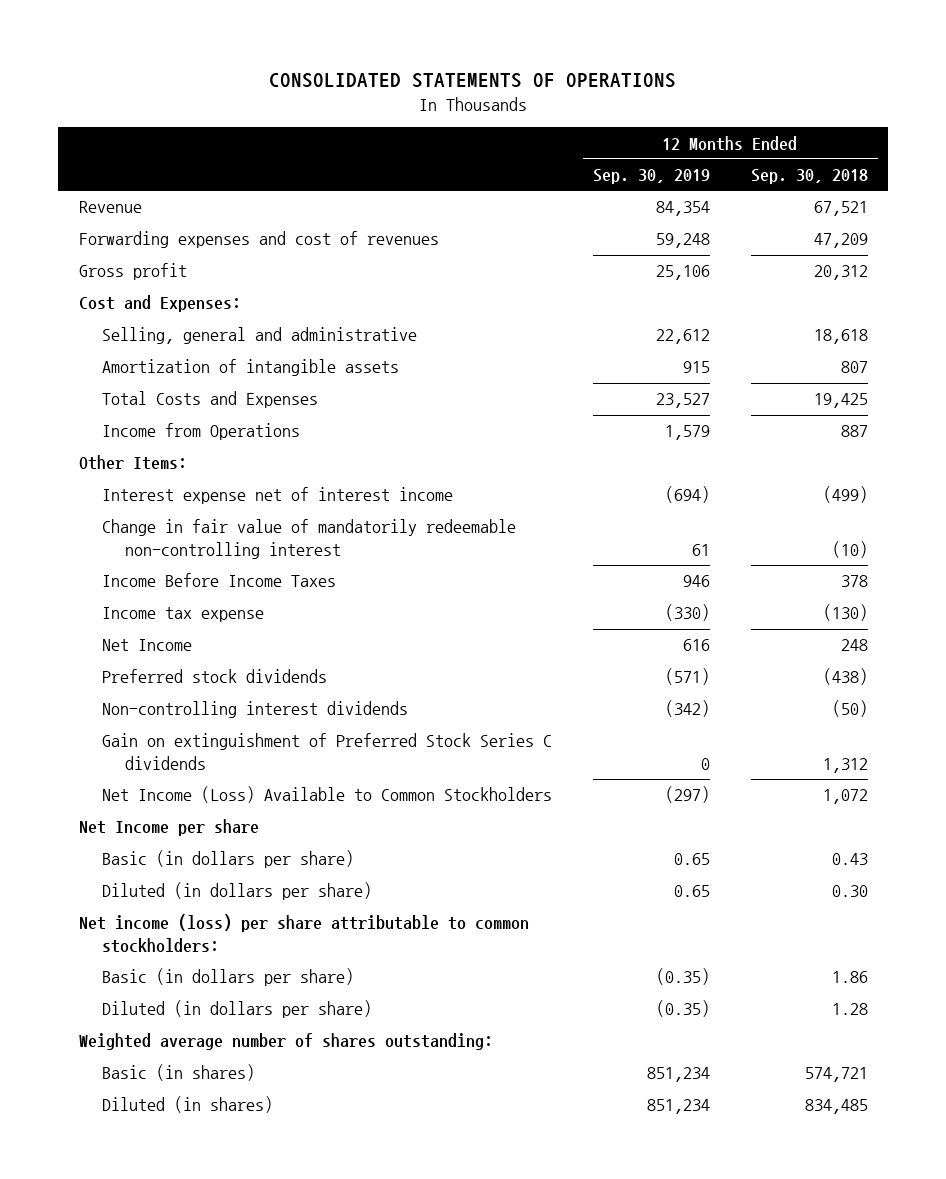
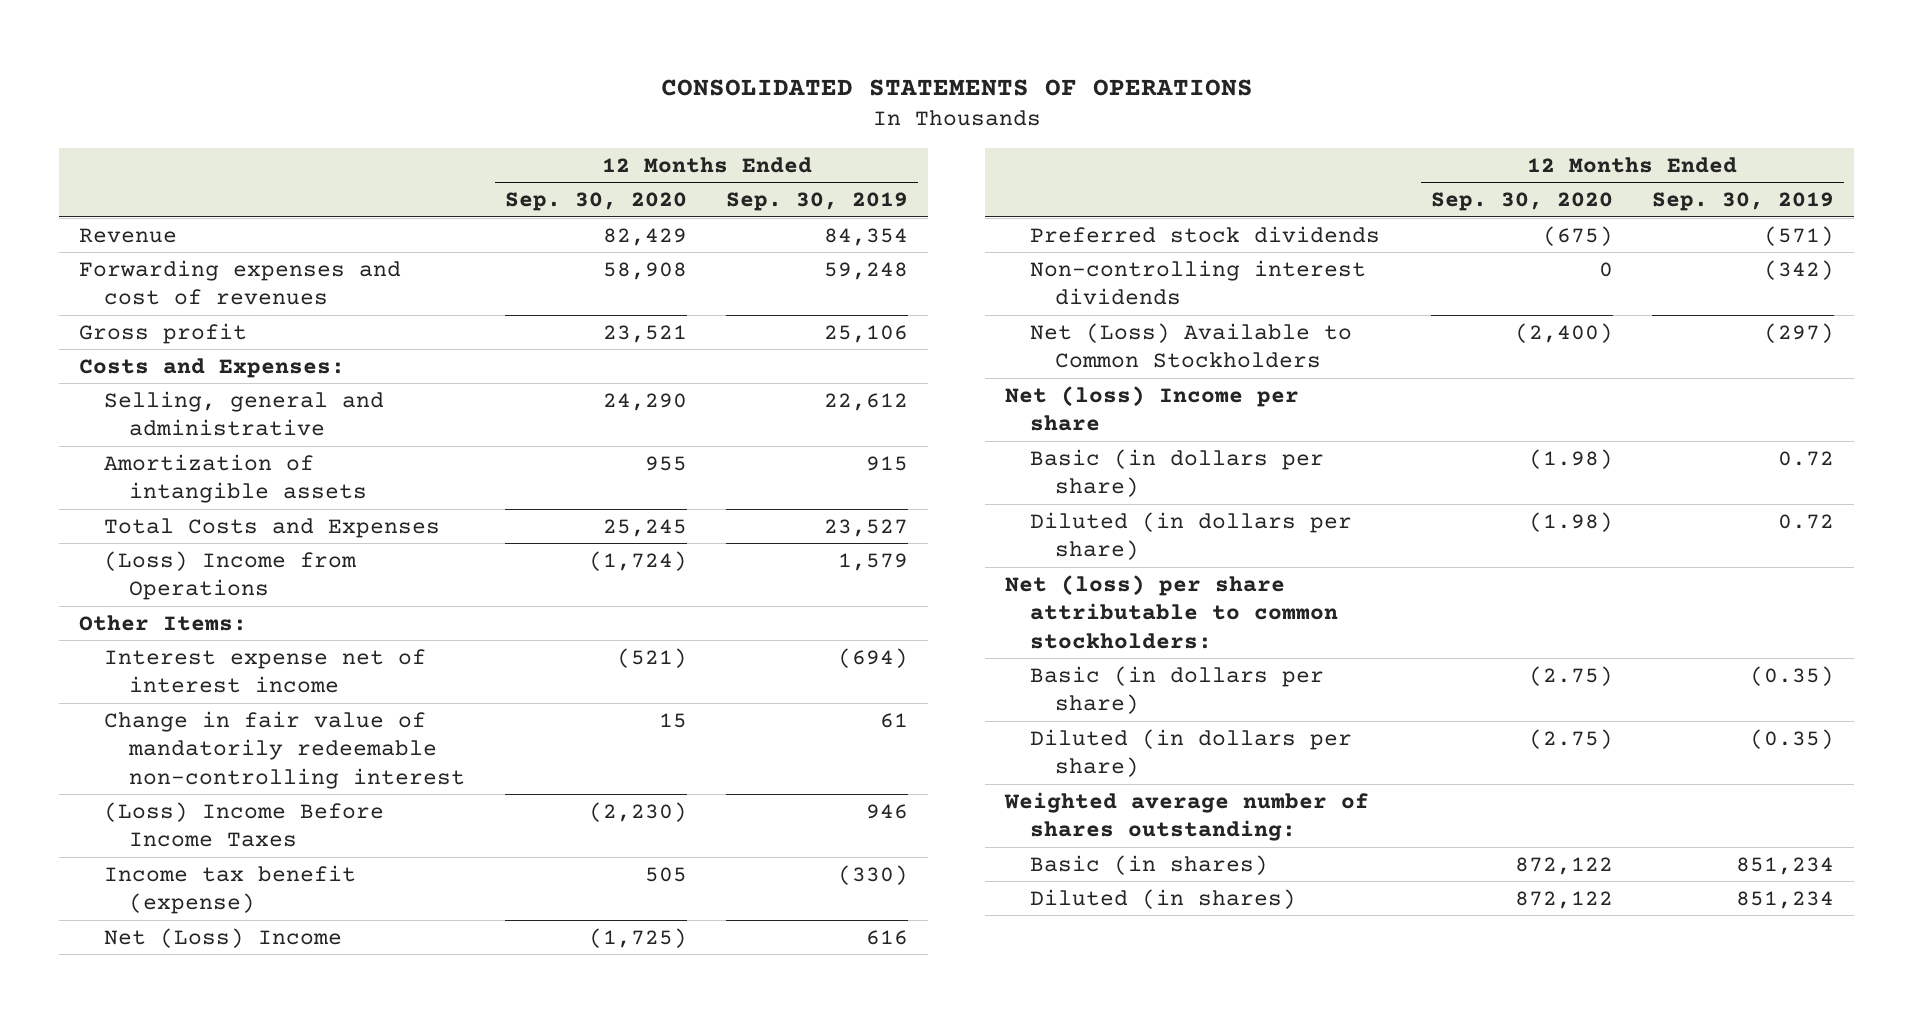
- | 12 Months Ended Sep. 30, 2019 | 12 Months Ended Sep. 30, 2018
+ | 12 Months Ended Sep. 30, 2020 | 12 Months Ended Sep. 30, 2019
- Cost and Expenses:
+ Costs and Expenses:
- Income from Operations | 1,579 | 887
+ (Loss) Income from Operations | (1,724) | 1,579
- Income Before Income Taxes | 946 | 378
- Income tax expense | (330) | (130)
- Net Income | 616 | 248
+ (Loss) Income Before Income Taxes | (2,230) | 946
+ Income tax benefit (expense) | 505 | (330)
+ Net (Loss) Income | (1,725) | 616
- Gain on extinguishment of Preferred Stock Series C dividends | 0 | 1,312
- Net Income (Loss) Available to Common Stockholders | (297) | 1,072
- Net Income per share
- Basic (in dollars per share) | 0.65 | 0.43
- Diluted (in dollars per share) | 0.65 | 0.30
- Net income (loss) per share attributable to common stockholders:
+ Net (Loss) Available to Common Stockholders | (2,400) | (297)
+ Net (loss) Income per share
+ Basic (in dollars per share) | (1.98) | 0.72
+ Diluted (in dollars per share) | (1.98) | 0.72
+ Net (loss) per share attributable to common stockholders:

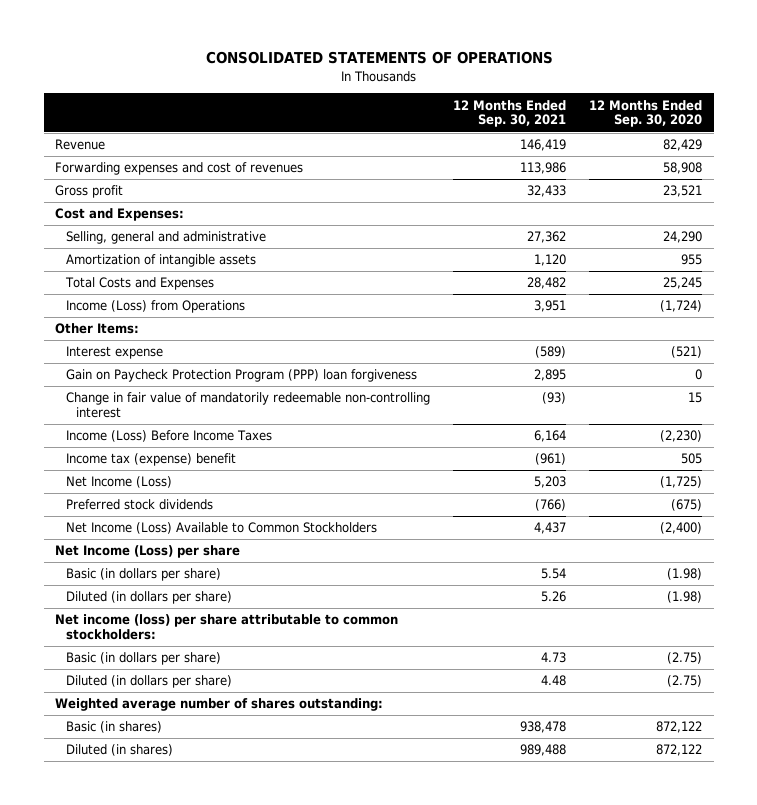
- | 12 Months Ended Sep. 30, 2020 | 12 Months Ended Sep. 30, 2019
+ | 12 Months Ended Sep. 30, 2021 | 12 Months Ended Sep. 30, 2020
- Costs and Expenses:
+ Cost and Expenses:
- (Loss) Income from Operations | (1,724) | 1,579
+ Income (Loss) from Operations | 3,951 | (1,724)
- Interest expense net of interest income | (521) | (694)
+ Interest expense | (589) | (521)
+ Gain on Paycheck Protection Program (PPP) loan forgiveness | 2,895 | 0
- (Loss) Income Before Income Taxes | (2,230) | 946
- Income tax benefit (expense) | 505 | (330)
- Net (Loss) Income | (1,725) | 616
+ Income (Loss) Before Income Taxes | 6,164 | (2,230)
+ Income tax (expense) benefit | (961) | 505
+ Net Income (Loss) | 5,203 | (1,725)
- Non-controlling interest dividends | 0 | (342)
- Net (Loss) Available to Common Stockholders | (2,400) | (297)
- Net (loss) Income per share
+ Net Income (Loss) Available to Common Stockholders | 4,437 | (2,400)
+ Net Income (Loss) per share
- Net (loss) per share attributable to common stockholders:
+ Net income (loss) per share attributable to common stockholders:

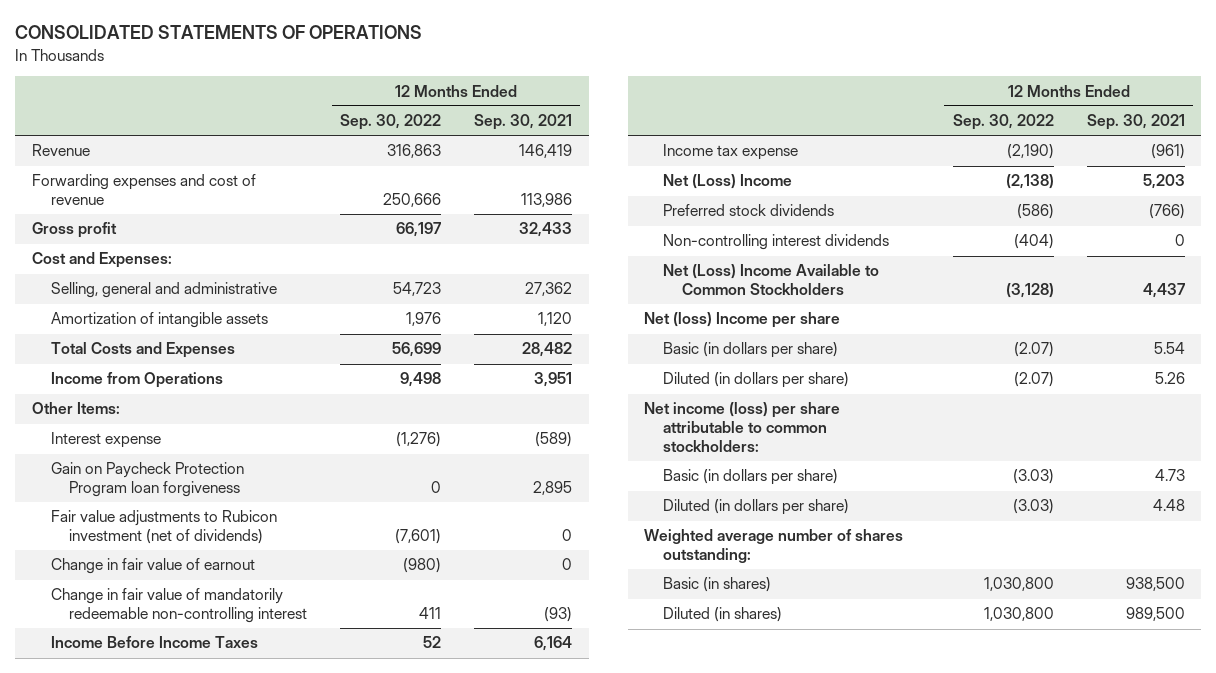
- | 12 Months Ended Sep. 30, 2021 | 12 Months Ended Sep. 30, 2020
+ | 12 Months Ended Sep. 30, 2022 | 12 Months Ended Sep. 30, 2021
- Forwarding expenses and cost of revenues | 113,986 | 58,908
+ Forwarding expenses and cost of revenue | 250,666 | 113,986
- Income (Loss) from Operations | 3,951 | (1,724)
+ Income from Operations | 9,498 | 3,951
- Gain on Paycheck Protection Program (PPP) loan forgiveness | 2,895 | 0
+ Gain on Paycheck Protection Program loan forgiveness | 0 | 2,895
+ Fair value adjustments to Rubicon investment (net of dividends) | (7,601) | 0
+ Change in fair value of earnout | (980) | 0
- Income (Loss) Before Income Taxes | 6,164 | (2,230)
- Income tax (expense) benefit | (961) | 505
- Net Income (Loss) | 5,203 | (1,725)
+ Income Before Income Taxes | 52 | 6,164
+ Income tax expense | (2,190) | (961)
+ Net (Loss) Income | (2,138) | 5,203
- Net Income (Loss) Available to Common Stockholders | 4,437 | (2,400)
- Net Income (Loss) per share
+ Non-controlling interest dividends | (404) | 0
+ Net (Loss) Income Available to Common Stockholders | (3,128) | 4,437
+ Net (loss) Income per share
- Basic (in shares) | 938,478 | 872,122
- Diluted (in shares) | 989,488 | 872,122
+ Basic (in shares) | 1,030,800 | 938,500
+ Diluted (in shares) | 1,030,800 | 989,500

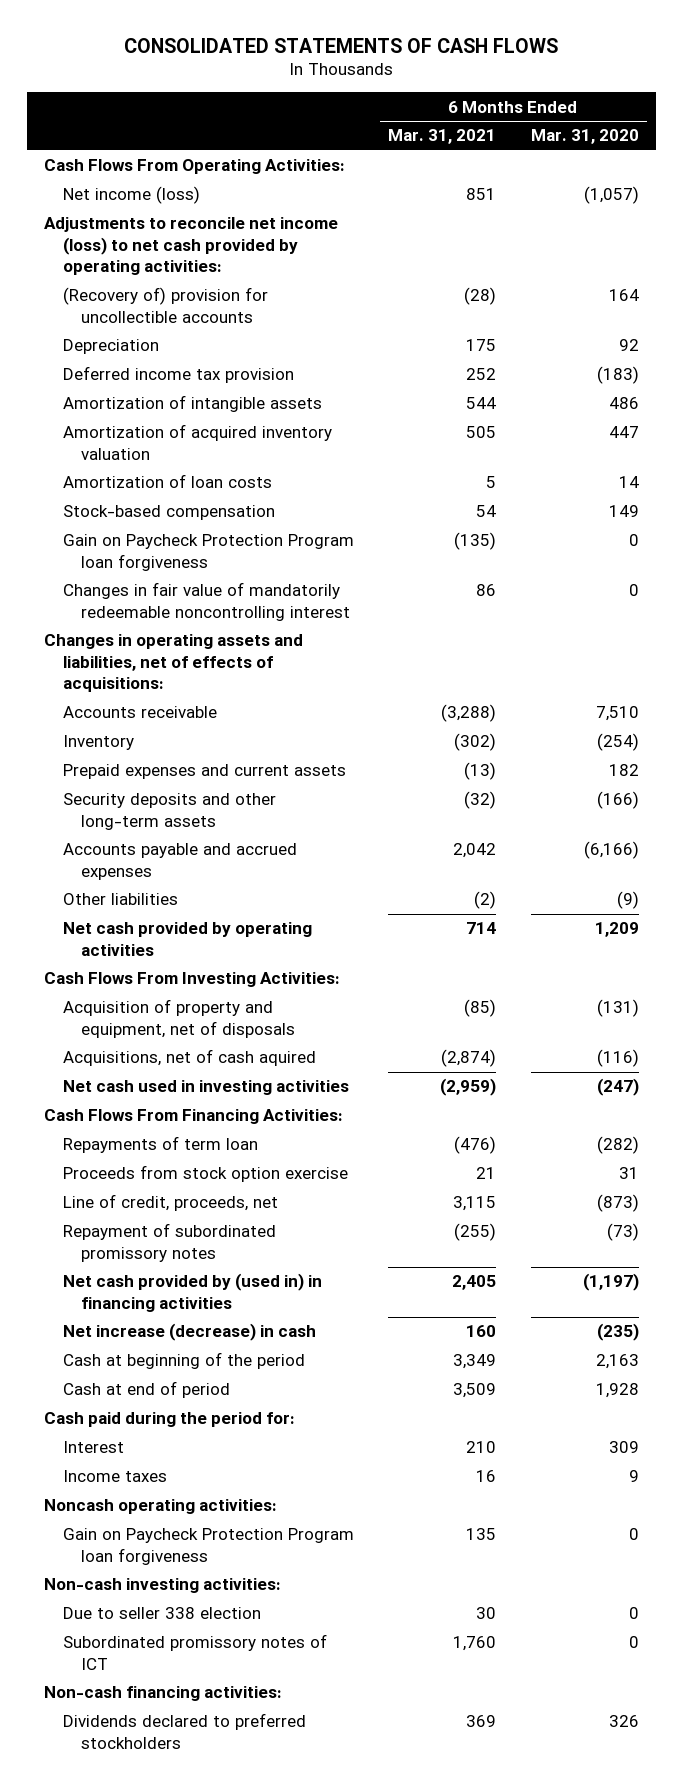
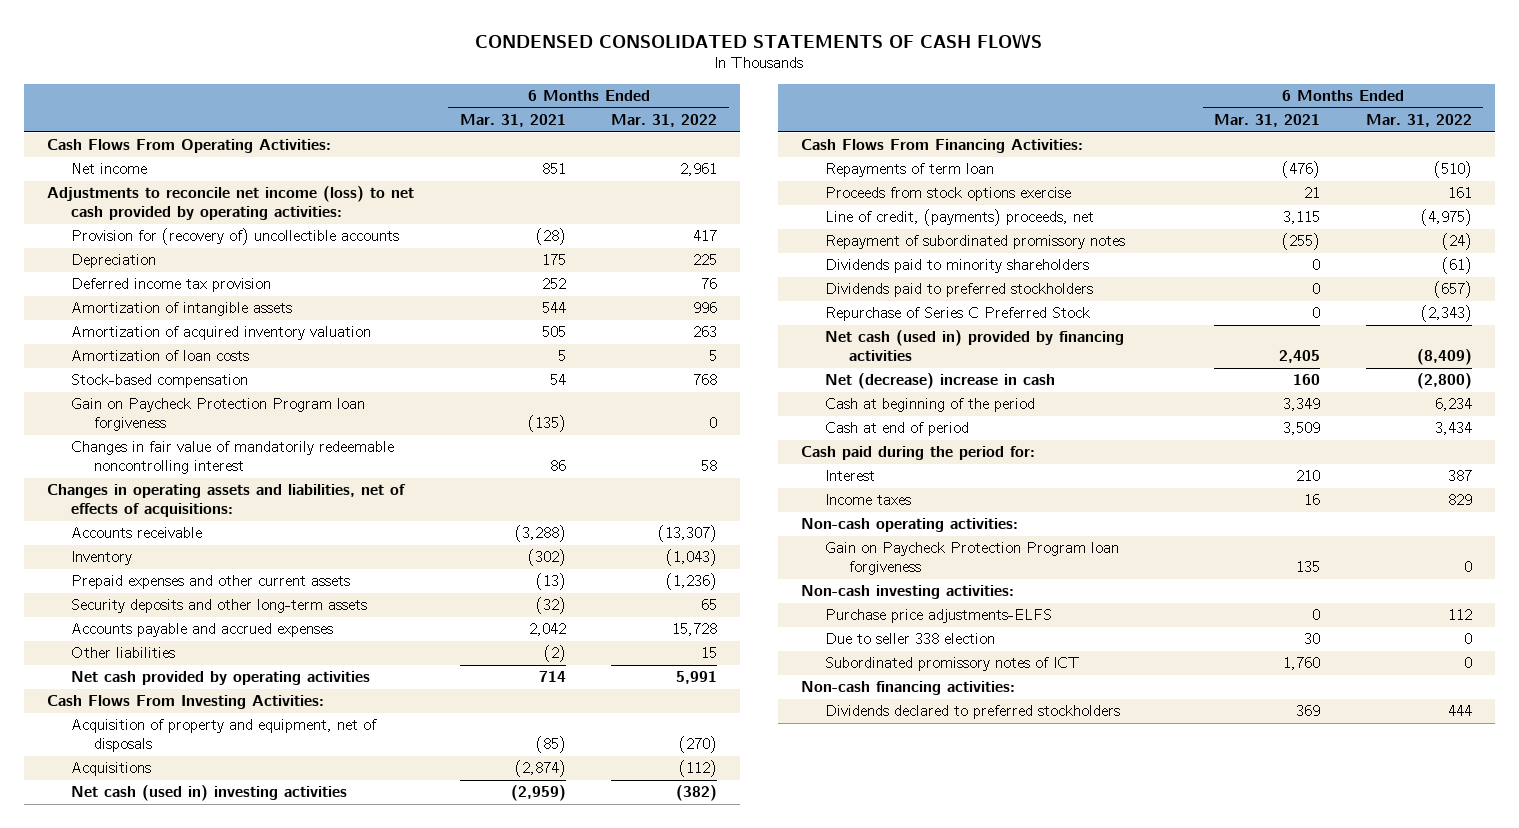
- CONSOLIDATED STATEMENTS OF CASH FLOWS
+ CONDENSED CONSOLIDATED STATEMENTS OF CASH FLOWS
- | 6 Months Ended Mar. 31, 2021 | 6 Months Ended Mar. 31, 2020
+ | 6 Months Ended Mar. 31, 2021 | 6 Months Ended Mar. 31, 2022
- Net income (loss) | 851 | (1,057)
+ Net income | 851 | 2,961
- (Recovery of) provision for uncollectible accounts | (28) | 164
+ Provision for (recovery of) uncollectible accounts | (28) | 417
- Prepaid expenses and current assets | (13) | 182
+ Prepaid expenses and other current assets | (13) | (1,236)
- Acquisitions, net of cash aquired | (2,874) | (116)
- Net cash used in investing activities | (2,959) | (247)
+ Acquisitions | (2,874) | (112)
+ Net cash (used in) investing activities | (2,959) | (382)
- Proceeds from stock option exercise | 21 | 31
- Line of credit, proceeds, net | 3,115 | (873)
+ Proceeds from stock options exercise | 21 | 161
+ Line of credit, (payments) proceeds, net | 3,115 | (4,975)
- Net cash provided by (used in) in financing activities | 2,405 | (1,197)
- Net increase (decrease) in cash | 160 | (235)
+ Dividends paid to minority shareholders | 0 | (61)
+ Dividends paid to preferred stockholders | 0 | (657)
+ Repurchase of Series C Preferred Stock | 0 | (2,343)
+ Net cash (used in) provided by financing activities | 2,405 | (8,409)
+ Net (decrease) increase in cash | 160 | (2,800)
- Noncash operating activities:
+ Non-cash operating activities:
+ Purchase price adjustments-ELFS | 0 | 112

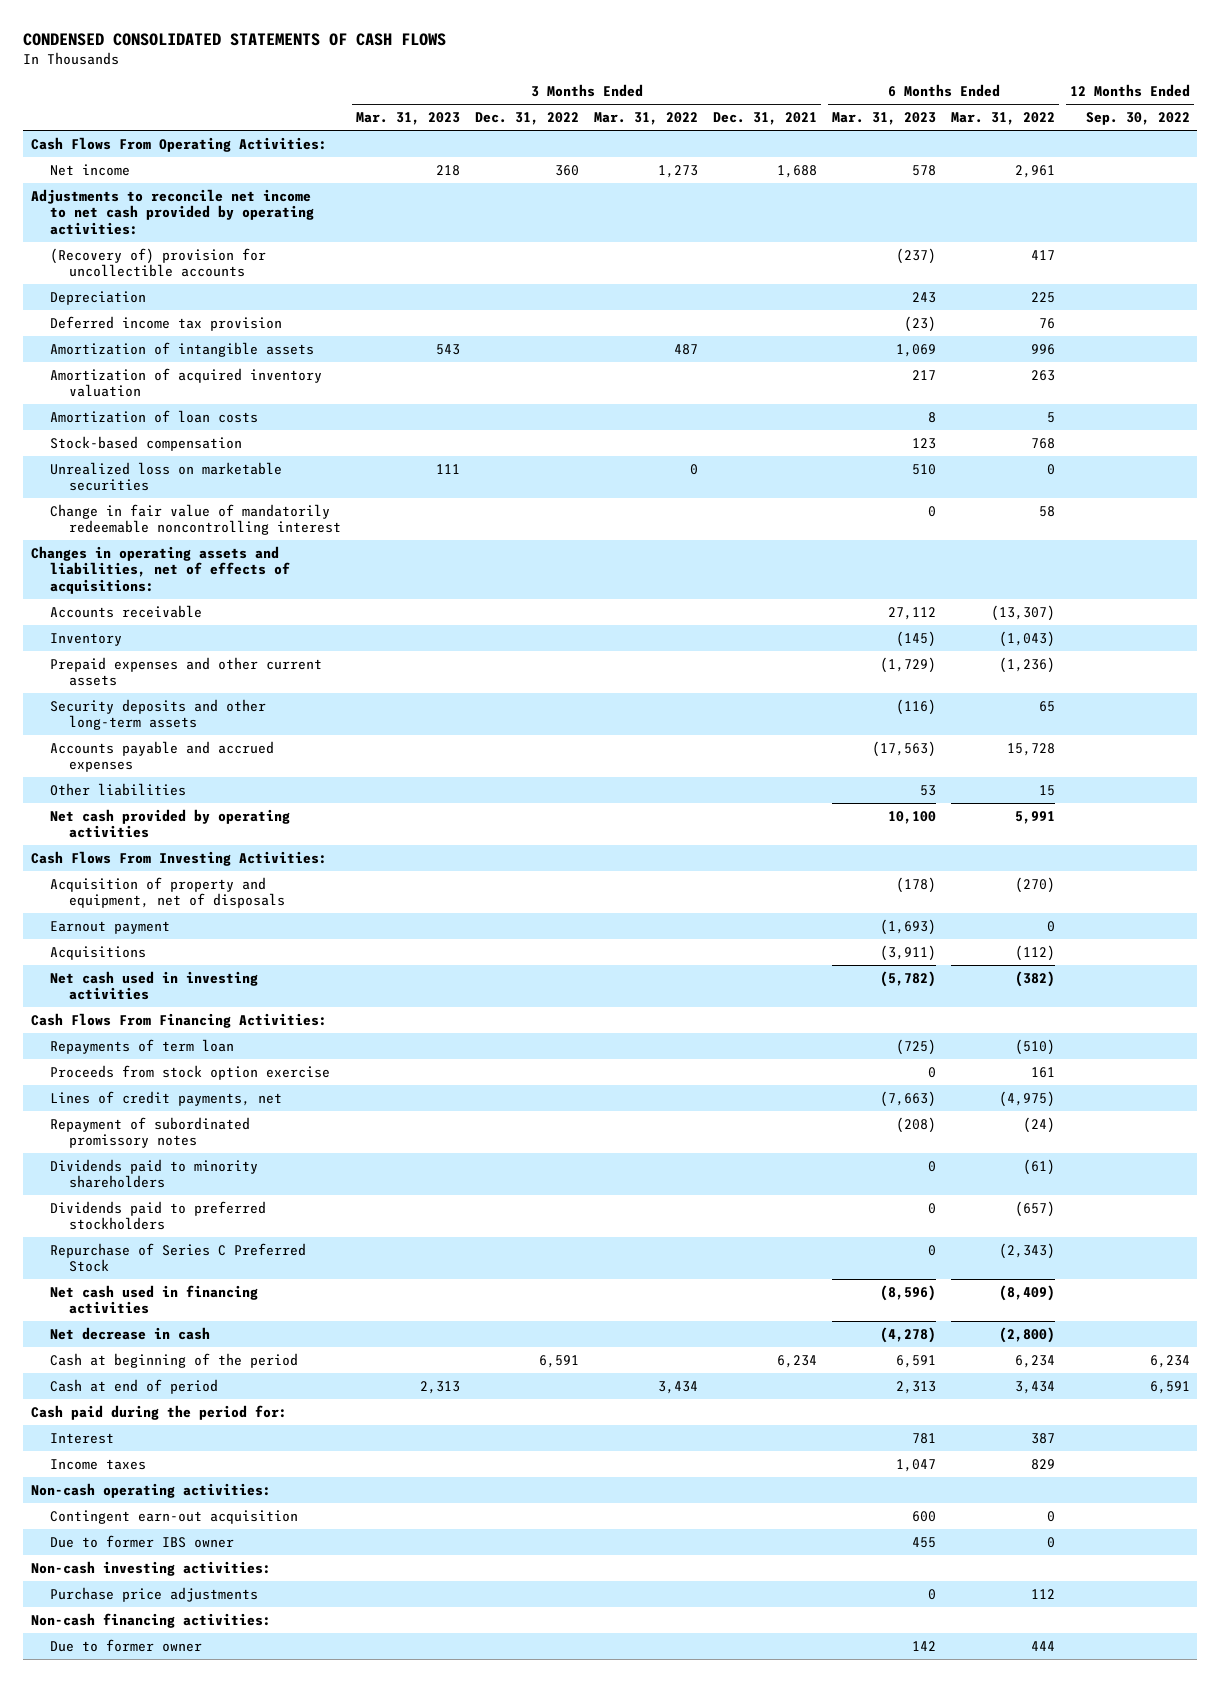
- | 6 Months Ended Mar. 31, 2021 | 6 Months Ended Mar. 31, 2022
+ | 3 Months Ended Mar. 31, 2023 | 3 Months Ended Dec. 31, 2022 | 3 Months Ended Mar. 31, 2022 | 3 Months Ended Dec. 31, 2021 | 6 Months Ended Mar. 31, 2023 | 6 Months Ended Mar. 31, 2022 | 12 Months Ended Sep. 30, 2022
- Adjustments to reconcile net income (loss) to net cash provided by operating activities:
- Provision for (recovery of) uncollectible accounts | (28) | 417
+ Adjustments to reconcile net income to net cash provided by operating activities:
+ (Recovery of) provision for uncollectible accounts | | | | | (237) | 417 |
- Gain on Paycheck Protection Program loan forgiveness | (135) | 0
- Changes in fair value of mandatorily redeemable noncontrolling interest | 86 | 58
+ Unrealized loss on marketable securities | 111 | | 0 | | 510 | 0 |
+ Change in fair value of mandatorily redeemable noncontrolling interest | | | | | 0 | 58 |
+ Earnout payment | | | | | (1,693) | 0 |
- Net cash (used in) investing activities | (2,959) | (382)
+ Net cash used in investing activities | | | | | (5,782) | (382) |
- Proceeds from stock options exercise | 21 | 161
- Line of credit, (payments) proceeds, net | 3,115 | (4,975)
+ Proceeds from stock option exercise | | | | | 0 | 161 |
+ Lines of credit payments, net | | | | | (7,663) | (4,975) |
- Net cash (used in) provided by financing activities | 2,405 | (8,409)
- Net (decrease) increase in cash | 160 | (2,800)
+ Net cash used in financing activities | | | | | (8,596) | (8,409) |
+ Net decrease in cash | | | | | (4,278) | (2,800) |
- Gain on Paycheck Protection Program loan forgiveness | 135 | 0
+ Contingent earn-out acquisition | | | | | 600 | 0 |
+ Due to former IBS owner | | | | | 455 | 0 |
- Purchase price adjustments-ELFS | 0 | 112
- Due to seller 338 election | 30 | 0
- Subordinated promissory notes of ICT | 1,760 | 0
+ Purchase price adjustments | | | | | 0 | 112 |
- Dividends declared to preferred stockholders | 369 | 444
+ Due to former owner | | | | | 142 | 444 |

